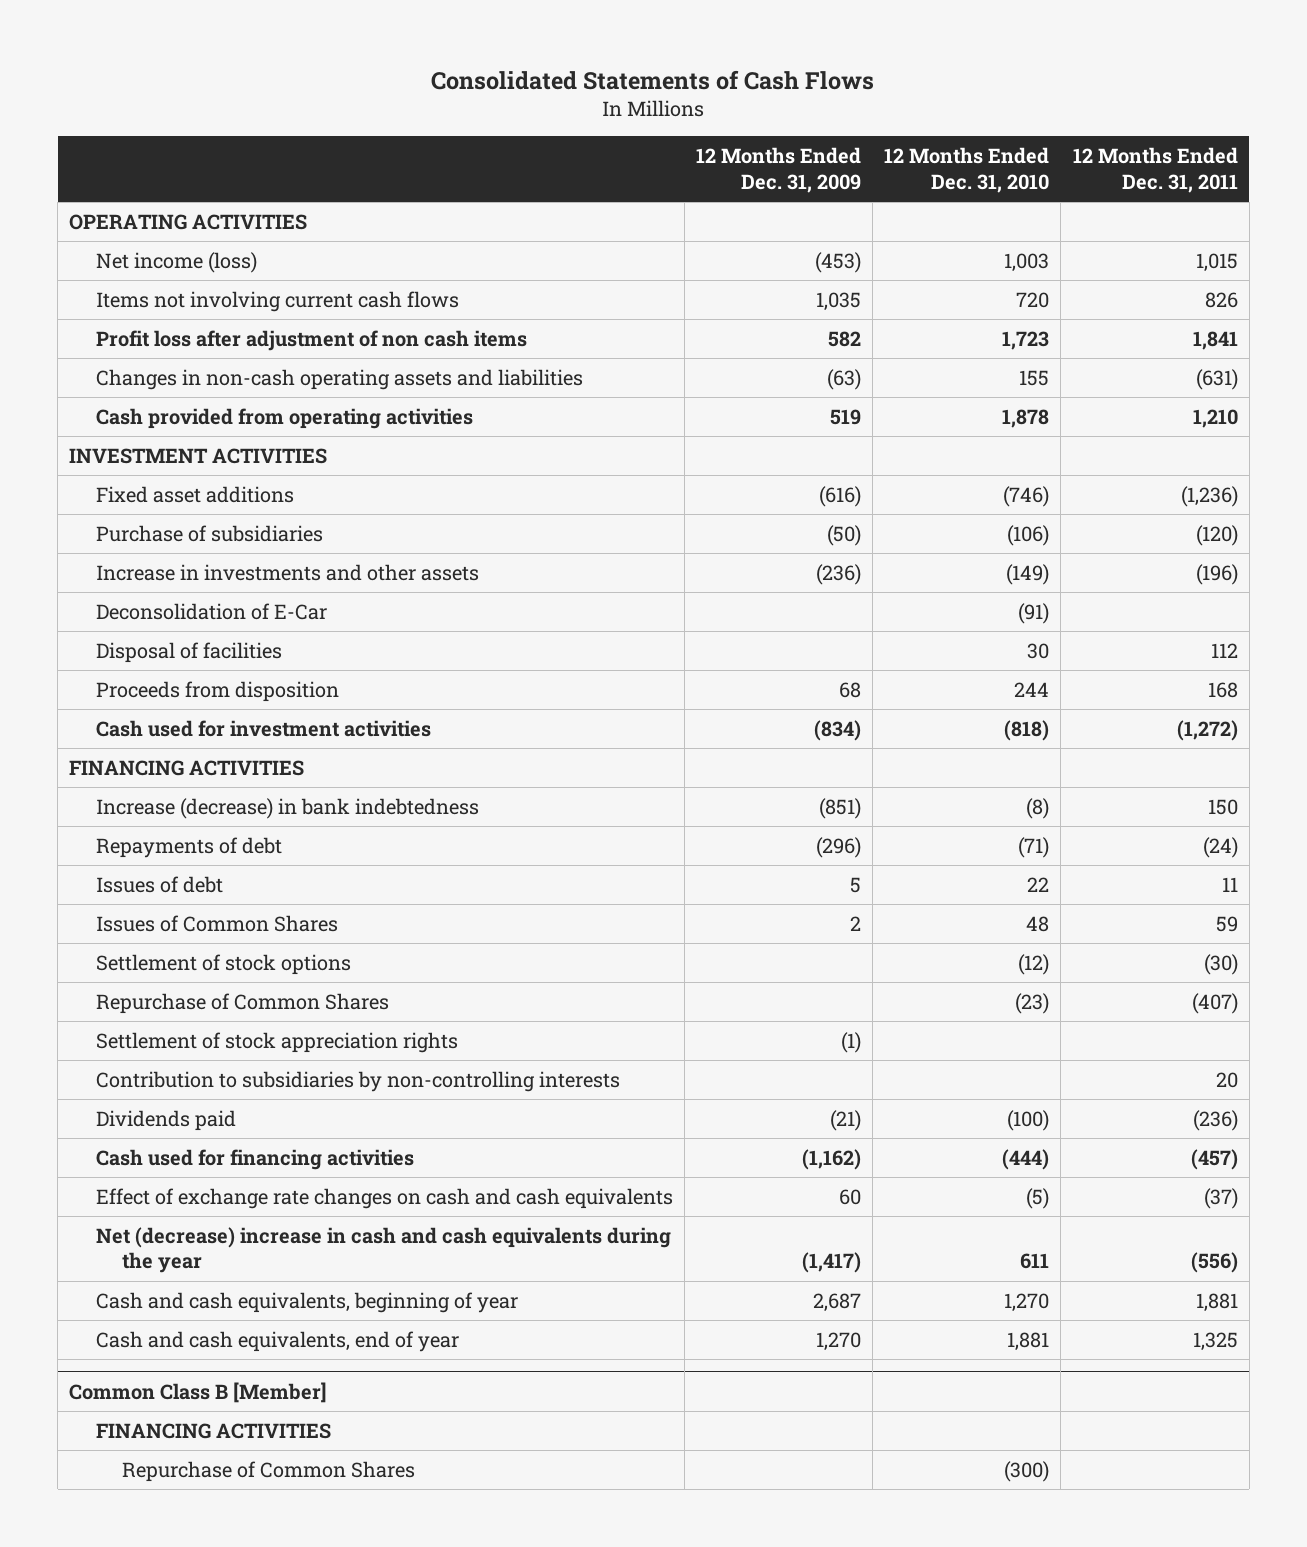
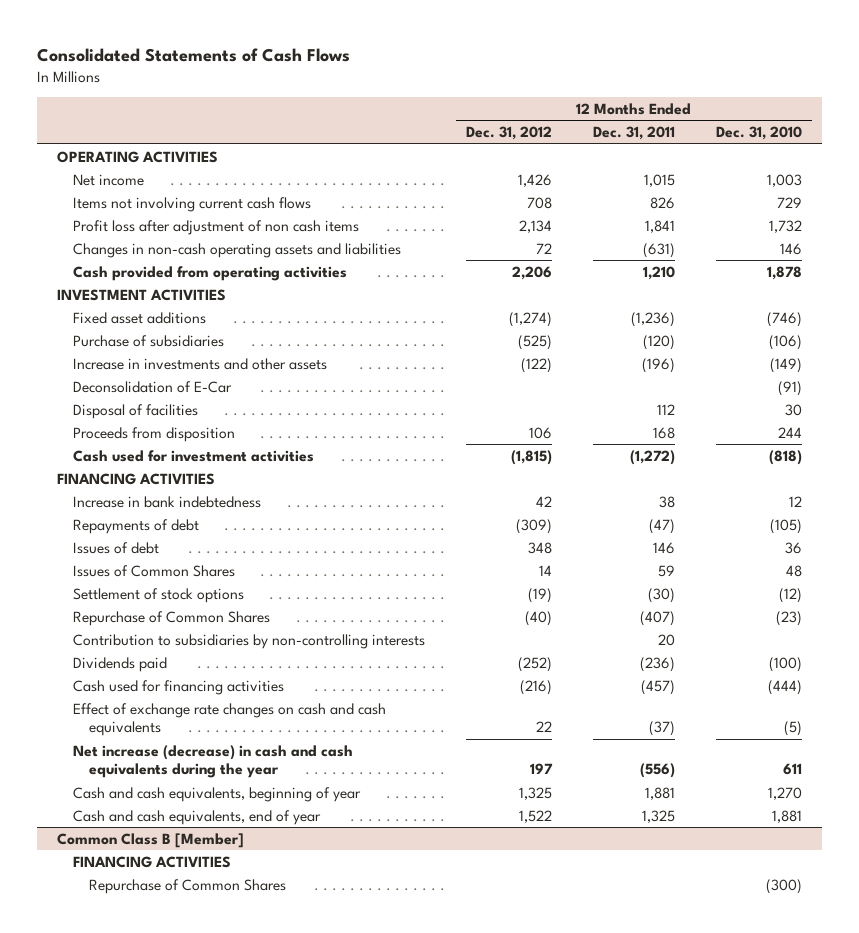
- | 12 Months Ended Dec. 31, 2009 | 12 Months Ended Dec. 31, 2010 | 12 Months Ended Dec. 31, 2011
+ | 12 Months Ended Dec. 31, 2012 | 12 Months Ended Dec. 31, 2011 | 12 Months Ended Dec. 31, 2010
- Net income (loss) | (453) | 1,003 | 1,015
- Items not involving current cash flows | 1,035 | 720 | 826
- Profit loss after adjustment of non cash items | 582 | 1,723 | 1,841
- Changes in non-cash operating assets and liabilities | (63) | 155 | (631)
+ Net income | 1,426 | 1,015 | 1,003
+ Items not involving current cash flows | 708 | 826 | 729
+ Profit loss after adjustment of non cash items | 2,134 | 1,841 | 1,732
+ Changes in non-cash operating assets and liabilities | 72 | (631) | 146
- Increase (decrease) in bank indebtedness | (851) | (8) | 150
- Repayments of debt | (296) | (71) | (24)
- Issues of debt | 5 | 22 | 11
+ Increase in bank indebtedness | 42 | 38 | 12
+ Repayments of debt | (309) | (47) | (105)
+ Issues of debt | 348 | 146 | 36
- Settlement of stock appreciation rights | (1) | |
- Net (decrease) increase in cash and cash equivalents during the year | (1,417) | 611 | (556)
+ Net increase (decrease) in cash and cash equivalents during the year | 197 | (556) | 611

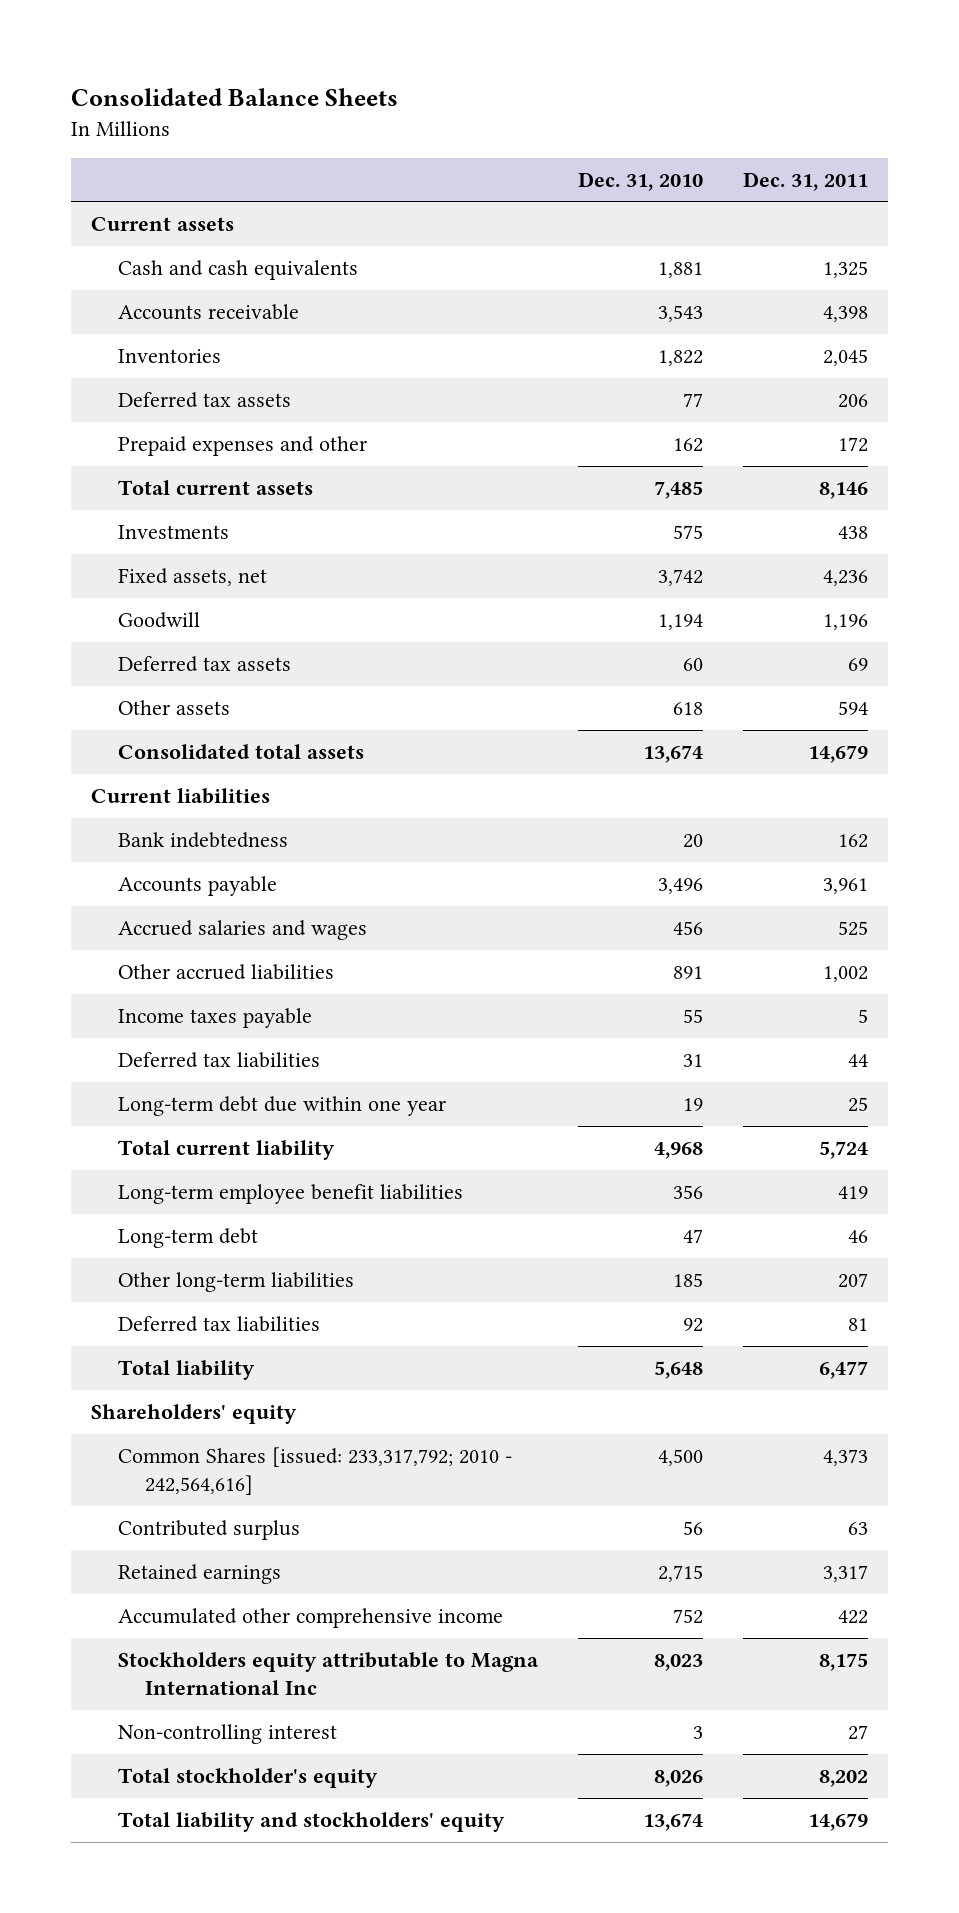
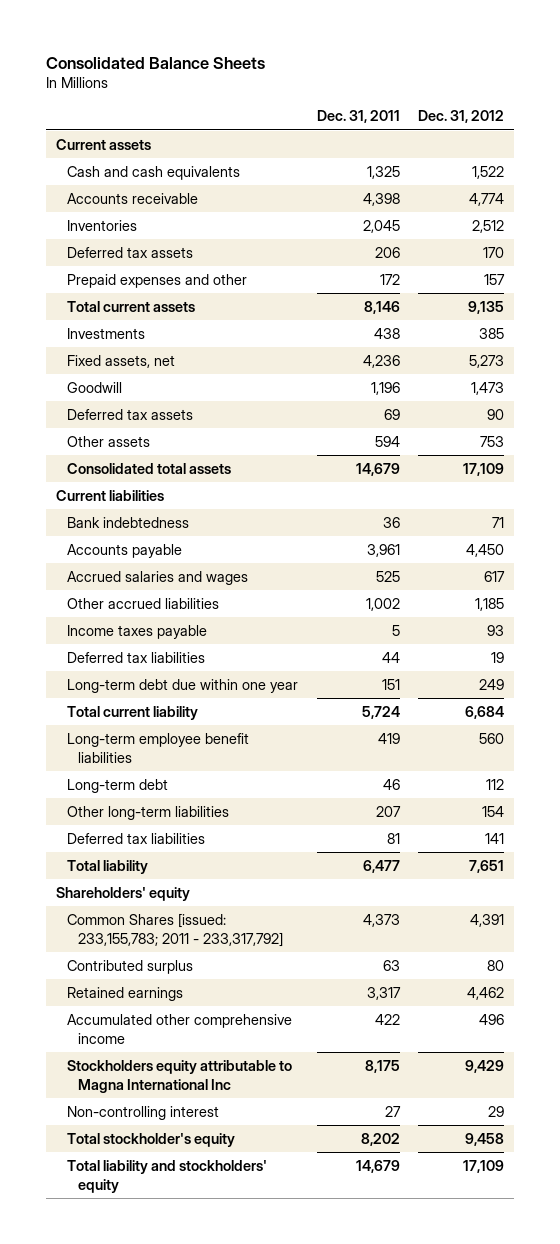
- | Dec. 31, 2010 | Dec. 31, 2011
+ | Dec. 31, 2011 | Dec. 31, 2012
- Bank indebtedness | 20 | 162
+ Bank indebtedness | 36 | 71
- Long-term debt due within one year | 19 | 25
+ Long-term debt due within one year | 151 | 249
- Common Shares [issued: 233,317,792; 2010 - 242,564,616] | 4,500 | 4,373
+ Common Shares [issued: 233,155,783; 2011 - 233,317,792] | 4,373 | 4,391

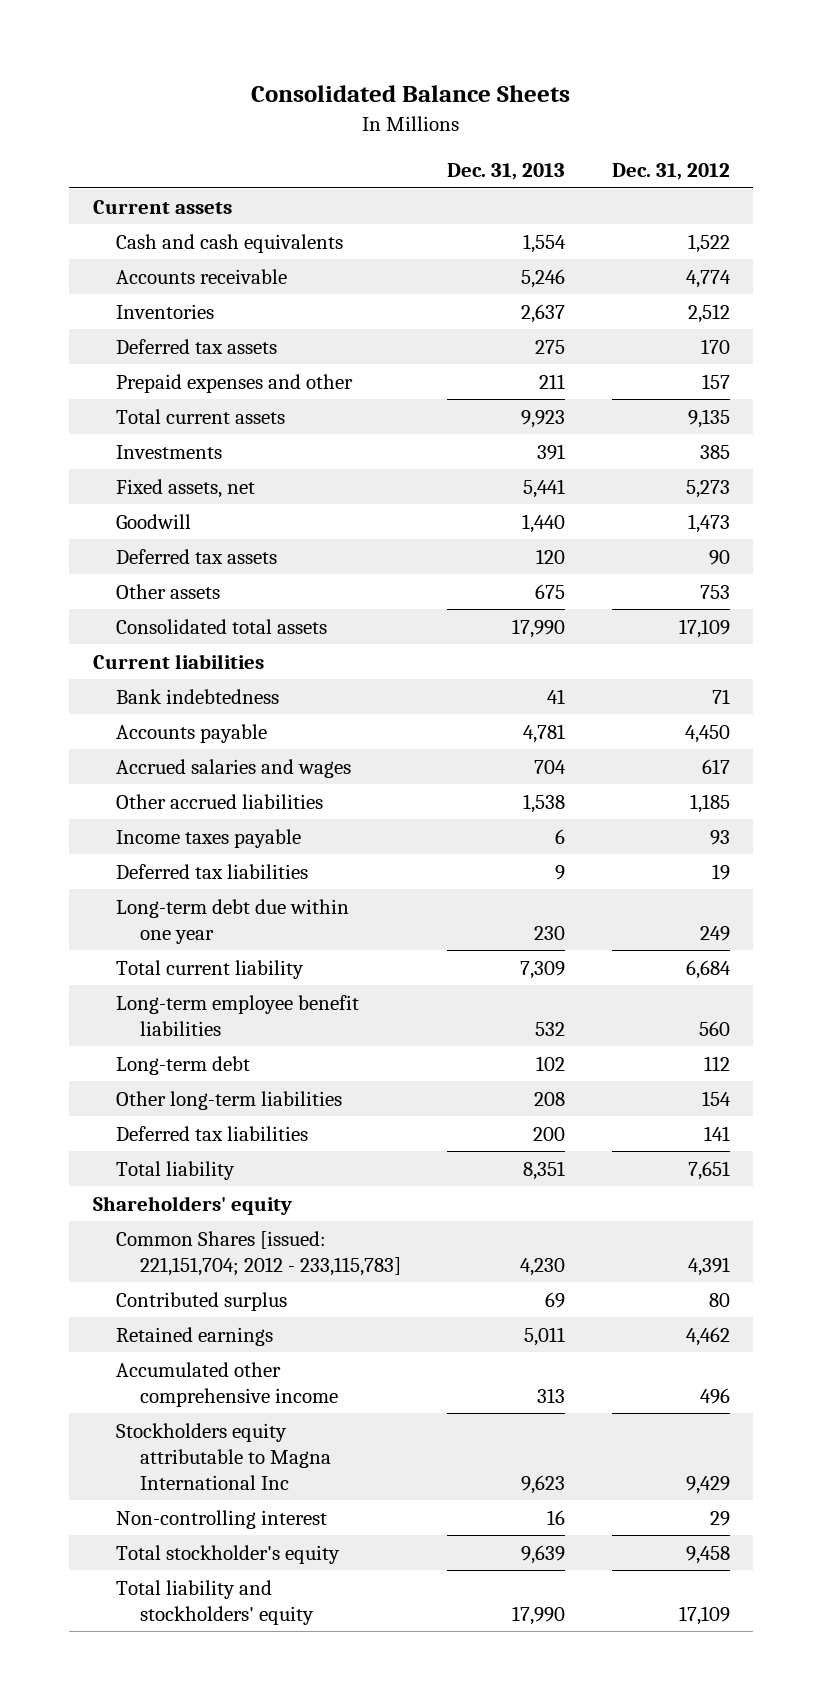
- | Dec. 31, 2011 | Dec. 31, 2012
+ | Dec. 31, 2013 | Dec. 31, 2012
- Common Shares [issued: 233,155,783; 2011 - 233,317,792] | 4,373 | 4,391
+ Common Shares [issued: 221,151,704; 2012 - 233,115,783] | 4,230 | 4,391

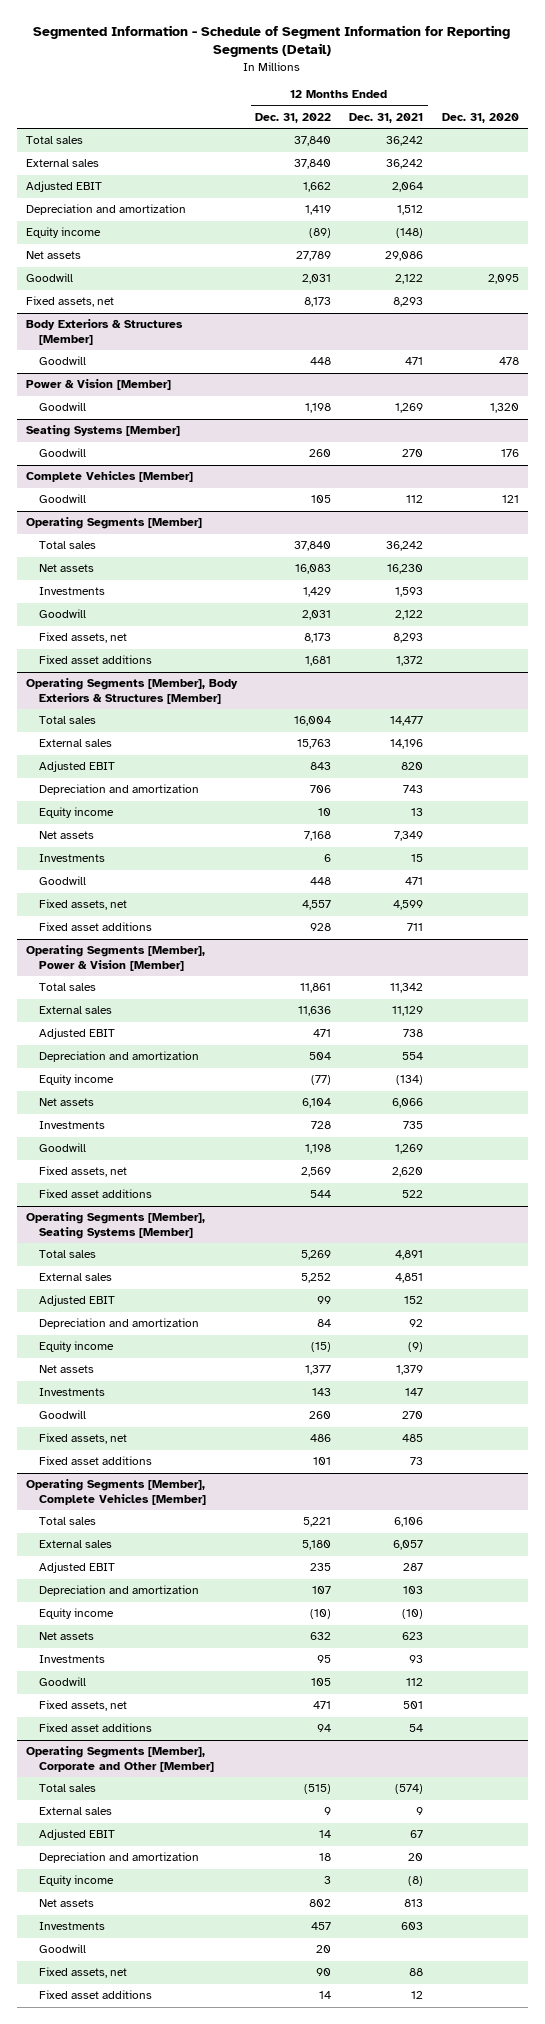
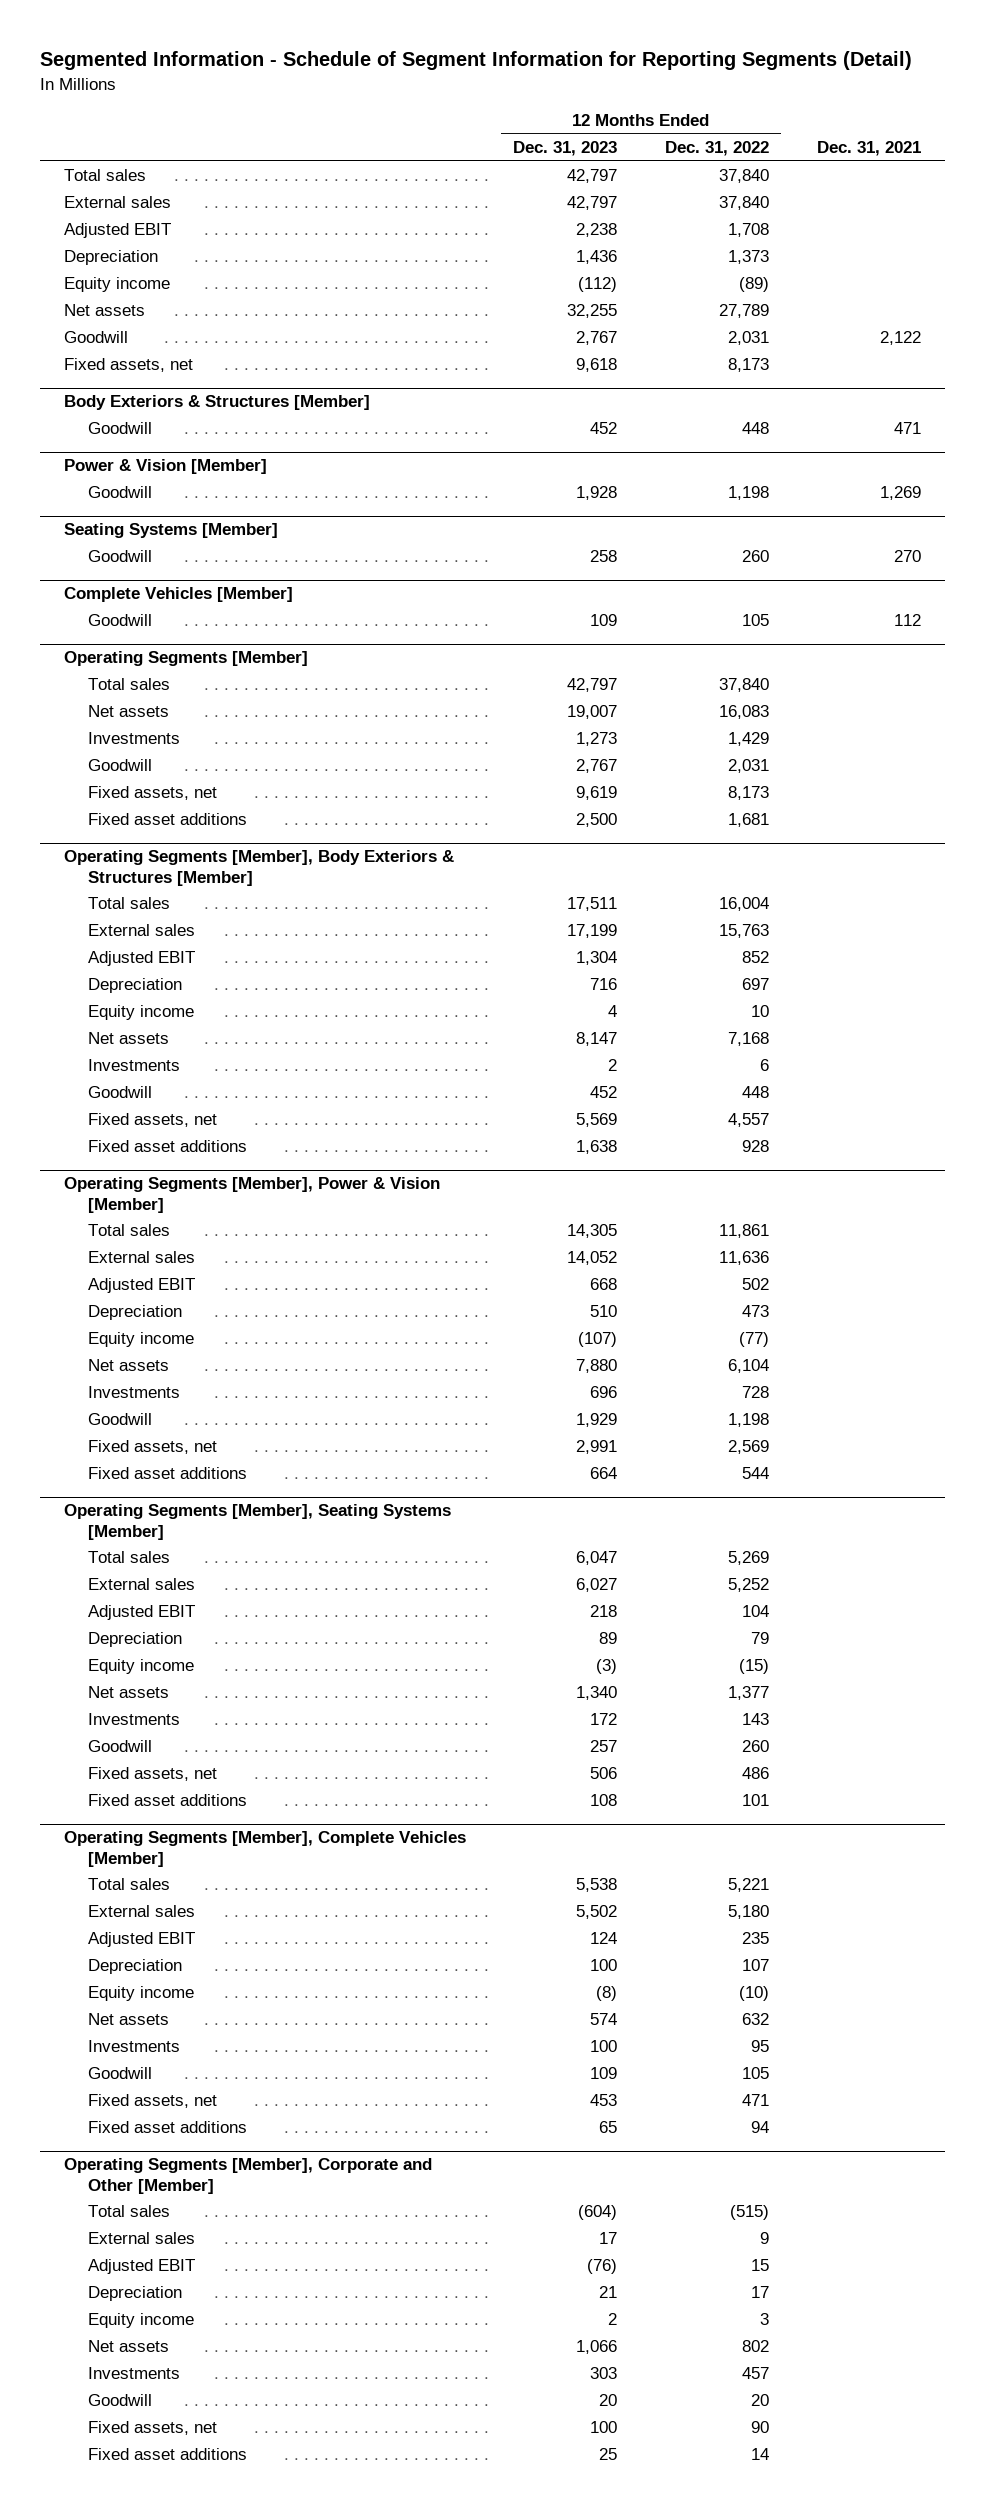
- | 12 Months Ended Dec. 31, 2022 | 12 Months Ended Dec. 31, 2021 | Dec. 31, 2020
+ | 12 Months Ended Dec. 31, 2023 | 12 Months Ended Dec. 31, 2022 | Dec. 31, 2021
- Adjusted EBIT | 1,662 | 2,064 |
- Depreciation and amortization | 1,419 | 1,512 |
+ Adjusted EBIT | 2,238 | 1,708 |
+ Depreciation | 1,436 | 1,373 |
@ Operating Segments [Member], Body Exteriors & Structures [Member]
- Adjusted EBIT | 843 | 820 |
- Depreciation and amortization | 706 | 743 |
+ Adjusted EBIT | 1,304 | 852 |
+ Depreciation | 716 | 697 |
@ Operating Segments [Member], Power & Vision [Member]
- Adjusted EBIT | 471 | 738 |
- Depreciation and amortization | 504 | 554 |
+ Adjusted EBIT | 668 | 502 |
+ Depreciation | 510 | 473 |
@ Operating Segments [Member], Seating Systems [Member]
- Adjusted EBIT | 99 | 152 |
- Depreciation and amortization | 84 | 92 |
+ Adjusted EBIT | 218 | 104 |
+ Depreciation | 89 | 79 |
@ Operating Segments [Member], Complete Vehicles [Member]
- Depreciation and amortization | 107 | 103 |
+ Depreciation | 100 | 107 |
@ Operating Segments [Member], Corporate and Other [Member]
- Adjusted EBIT | 14 | 67 |
- Depreciation and amortization | 18 | 20 |
+ Adjusted EBIT | (76) | 15 |
+ Depreciation | 21 | 17 |

